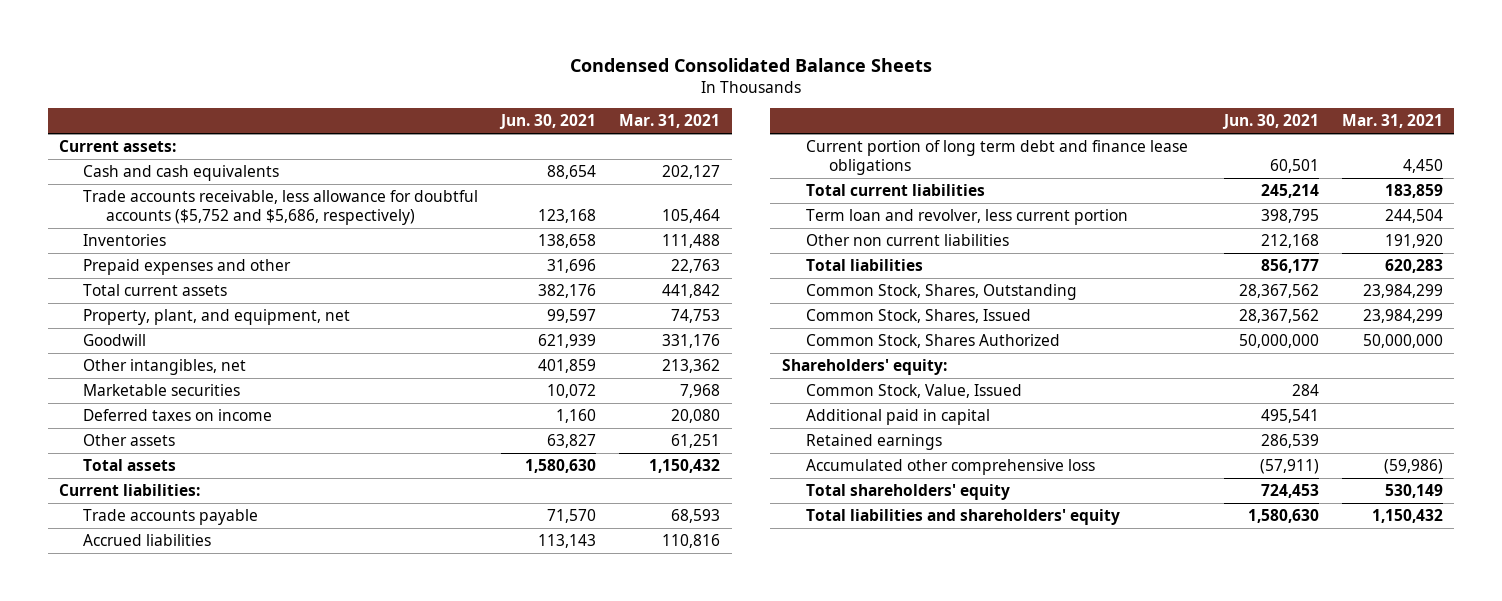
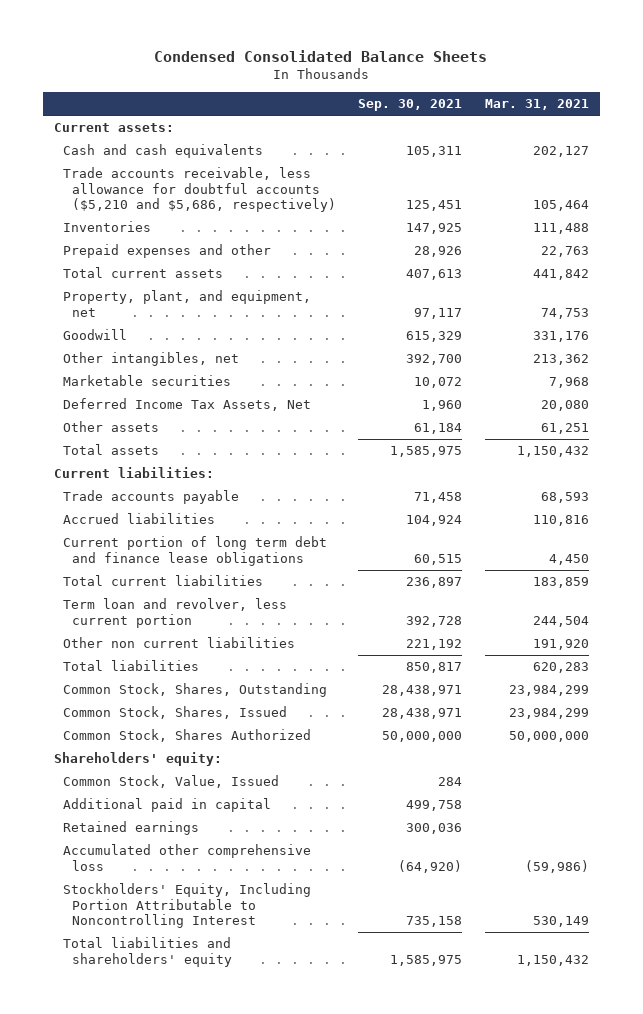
- | Jun. 30, 2021 | Mar. 31, 2021
+ | Sep. 30, 2021 | Mar. 31, 2021
- Trade accounts receivable, less allowance for doubtful accounts ($5,752 and $5,686, respectively) | 123,168 | 105,464
+ Trade accounts receivable, less allowance for doubtful accounts ($5,210 and $5,686, respectively) | 125,451 | 105,464
- Deferred taxes on income | 1,160 | 20,080
+ Deferred Income Tax Assets, Net | 1,960 | 20,080
- Total shareholders' equity | 724,453 | 530,149
+ Stockholders' Equity, Including Portion Attributable to Noncontrolling Interest | 735,158 | 530,149

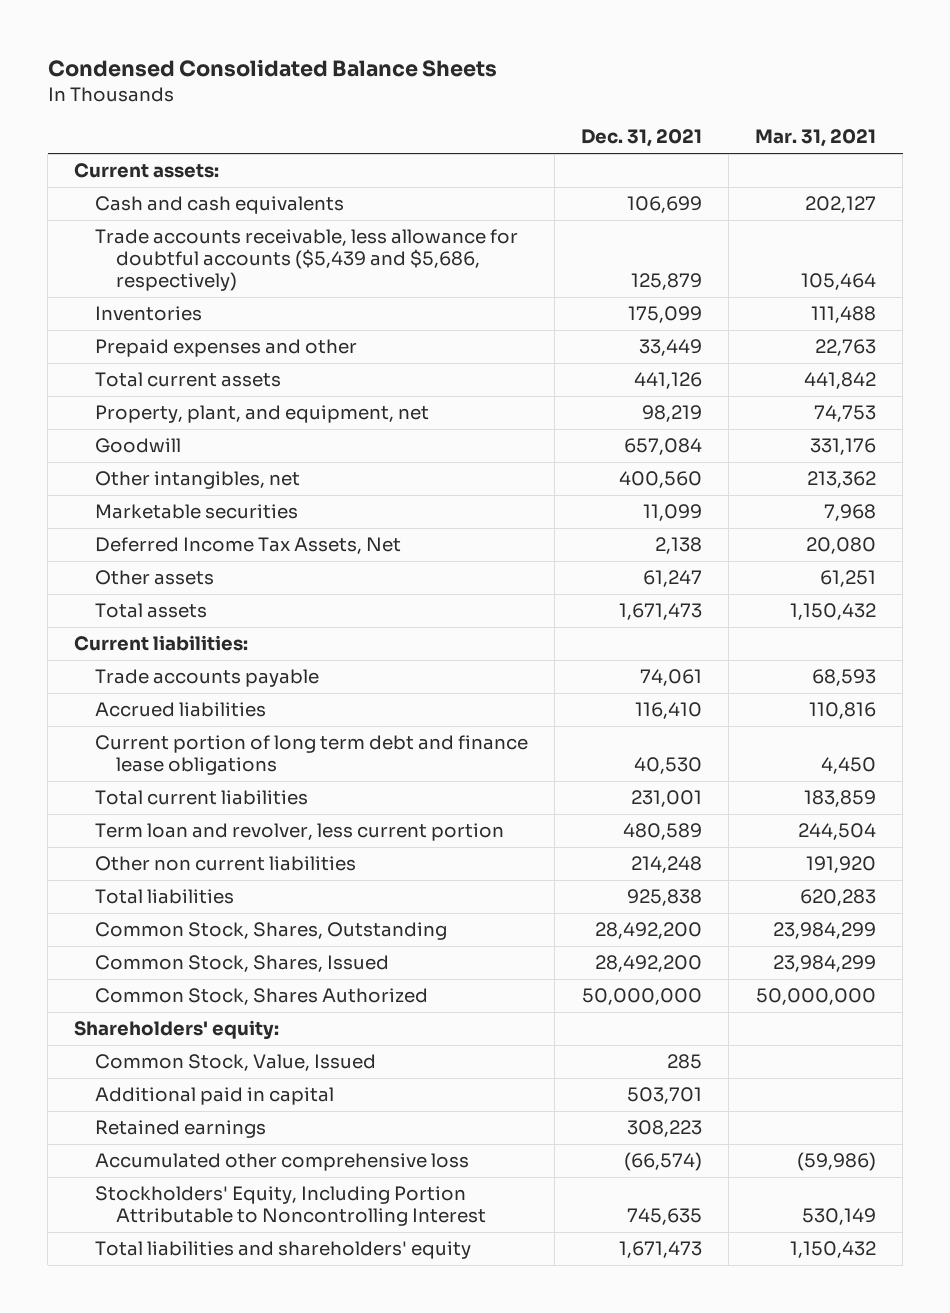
- | Sep. 30, 2021 | Mar. 31, 2021
+ | Dec. 31, 2021 | Mar. 31, 2021
- Trade accounts receivable, less allowance for doubtful accounts ($5,210 and $5,686, respectively) | 125,451 | 105,464
+ Trade accounts receivable, less allowance for doubtful accounts ($5,439 and $5,686, respectively) | 125,879 | 105,464

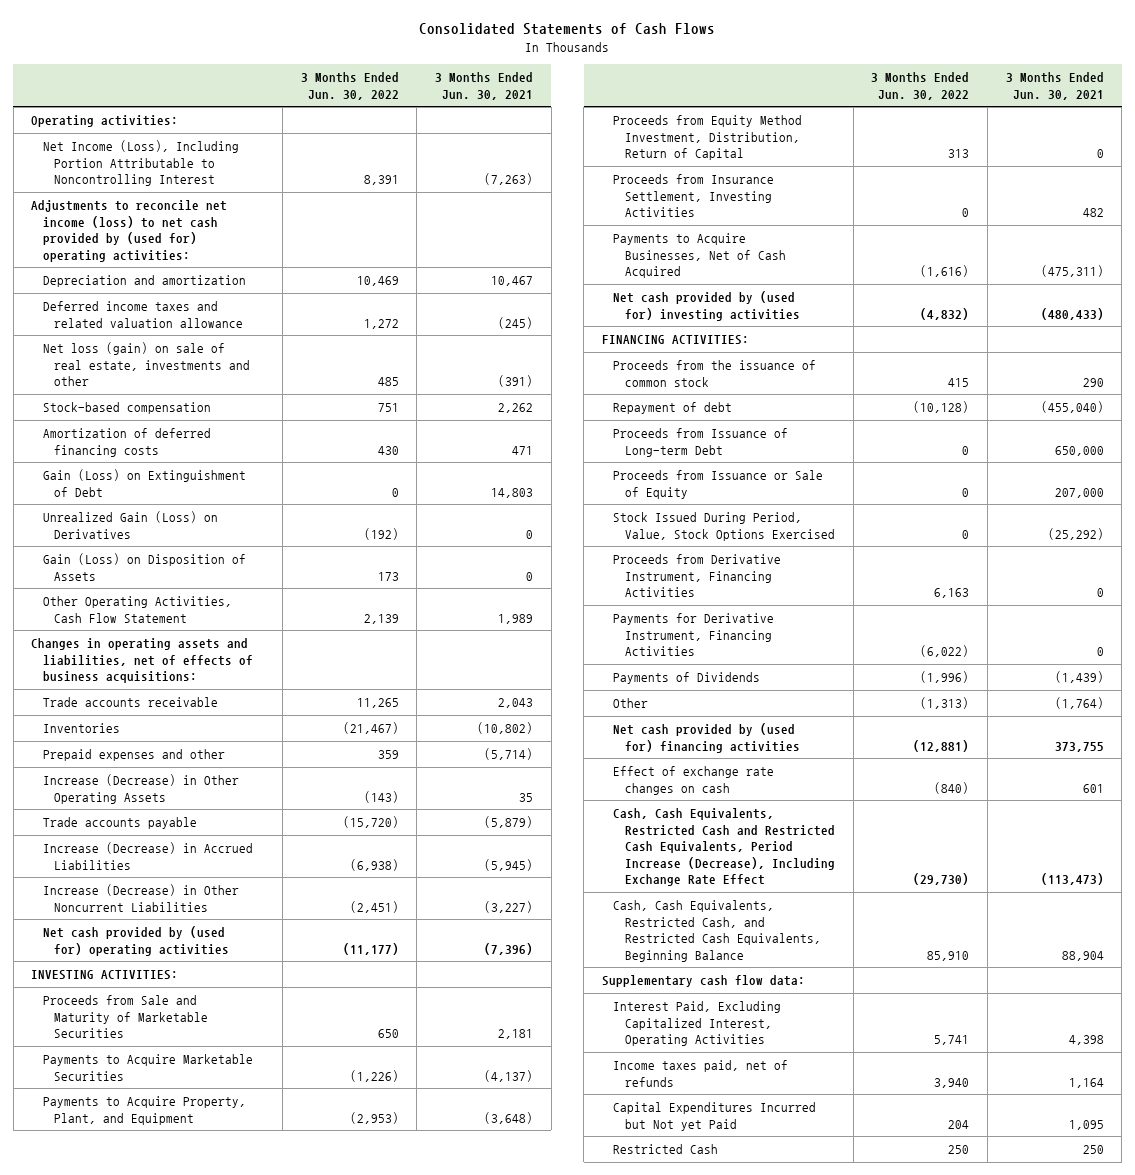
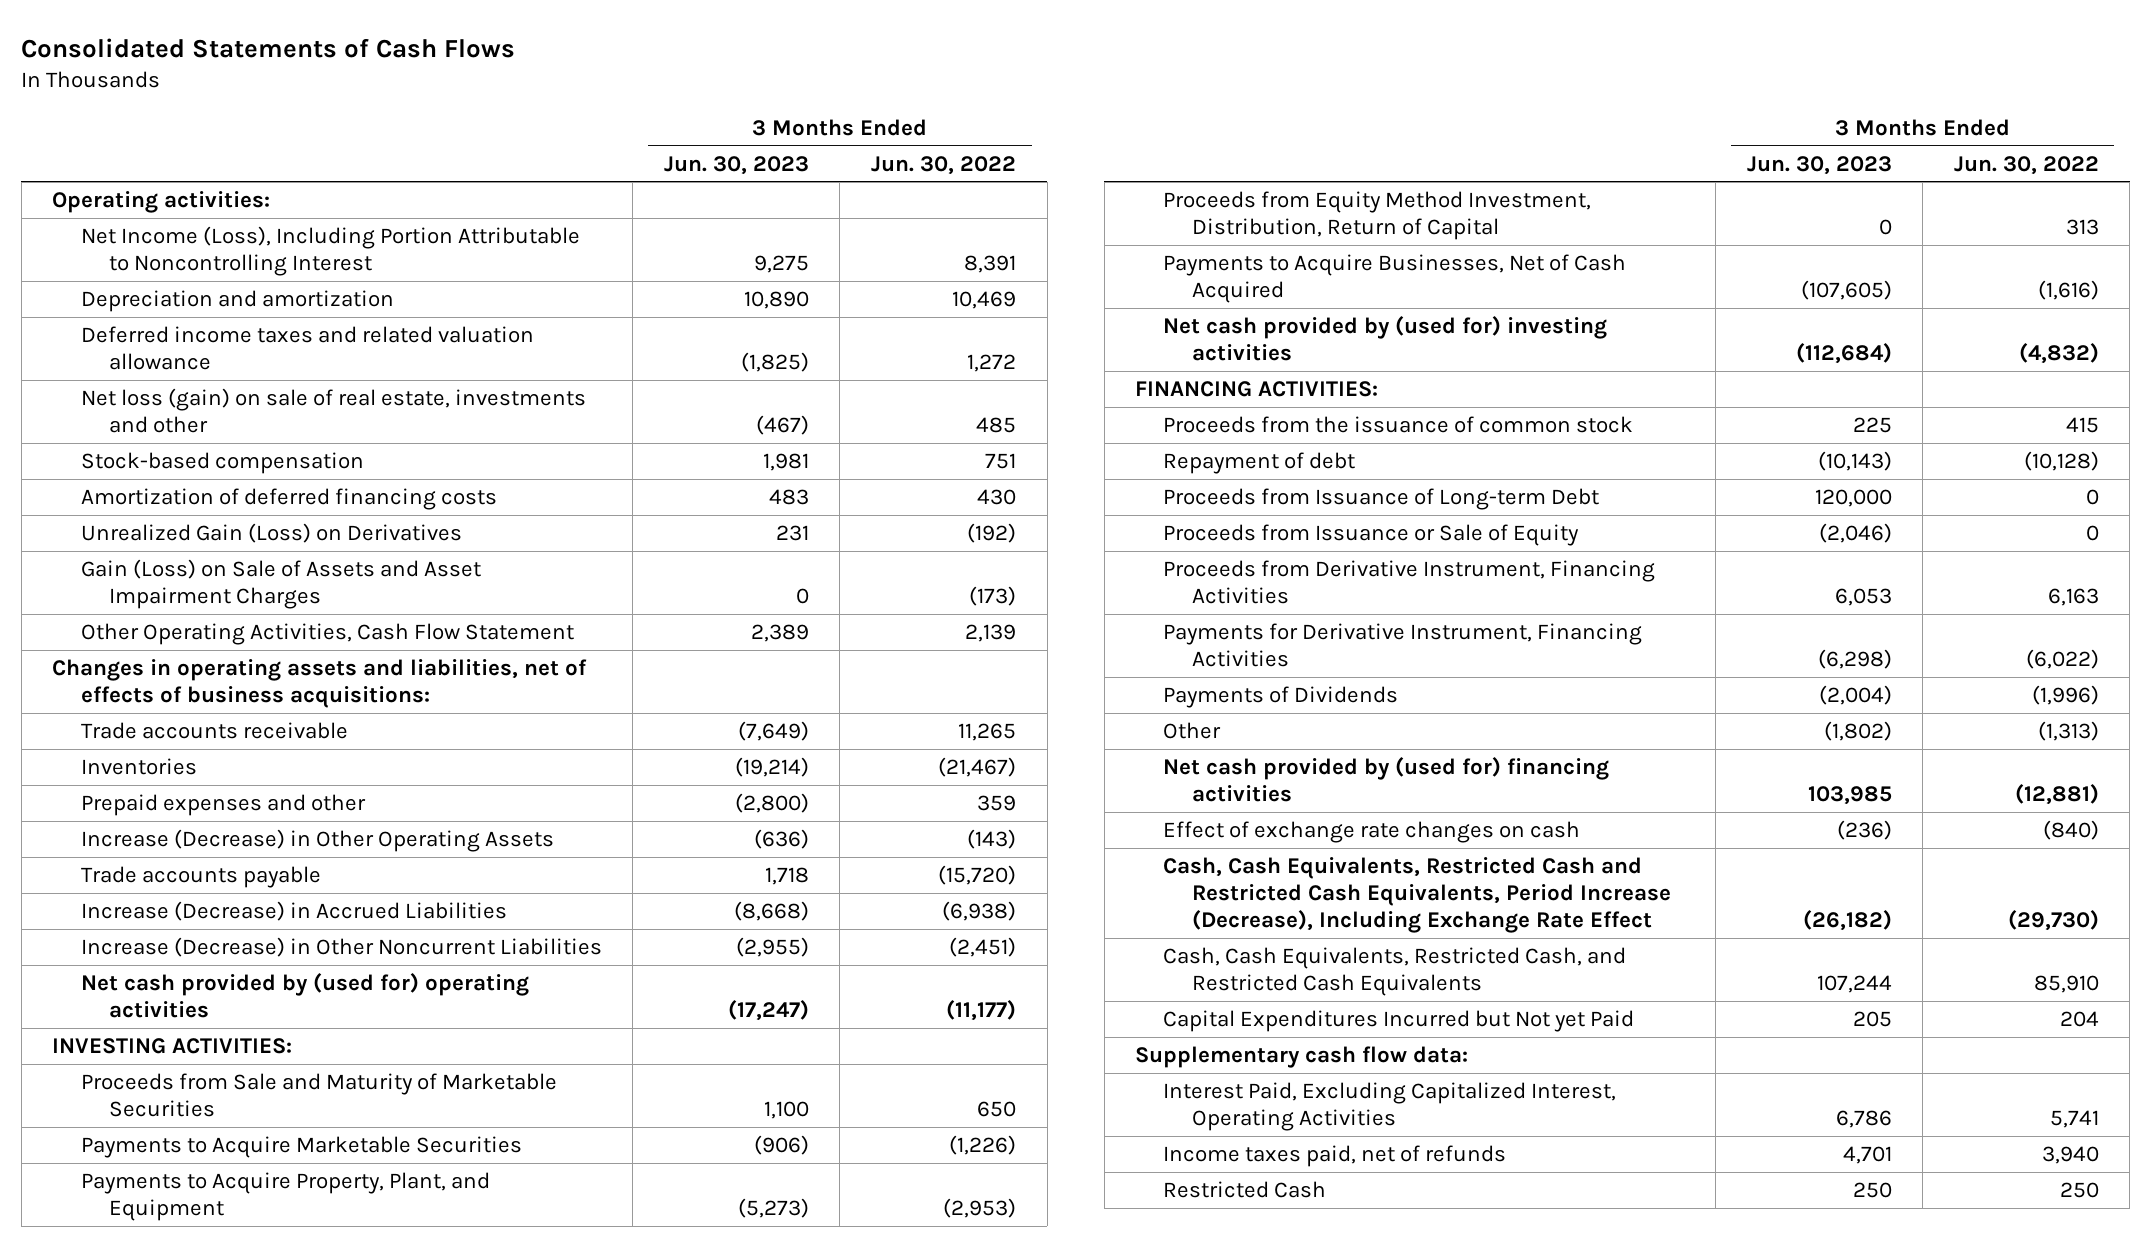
- | 3 Months Ended Jun. 30, 2022 | 3 Months Ended Jun. 30, 2021
+ | 3 Months Ended Jun. 30, 2023 | 3 Months Ended Jun. 30, 2022
- Adjustments to reconcile net income (loss) to net cash provided by (used for) operating activities:
- Gain (Loss) on Extinguishment of Debt | 0 | 14,803
- Gain (Loss) on Disposition of Assets | 173 | 0
+ Gain (Loss) on Sale of Assets and Asset Impairment Charges | 0 | (173)
- Proceeds from Insurance Settlement, Investing Activities | 0 | 482
- Stock Issued During Period, Value, Stock Options Exercised | 0 | (25,292)
- Cash, Cash Equivalents, Restricted Cash, and Restricted Cash Equivalents, Beginning Balance | 85,910 | 88,904
+ Cash, Cash Equivalents, Restricted Cash, and Restricted Cash Equivalents | 107,244 | 85,910
moved up: Capital Expenditures Incurred but Not yet Paid | 205 | 204

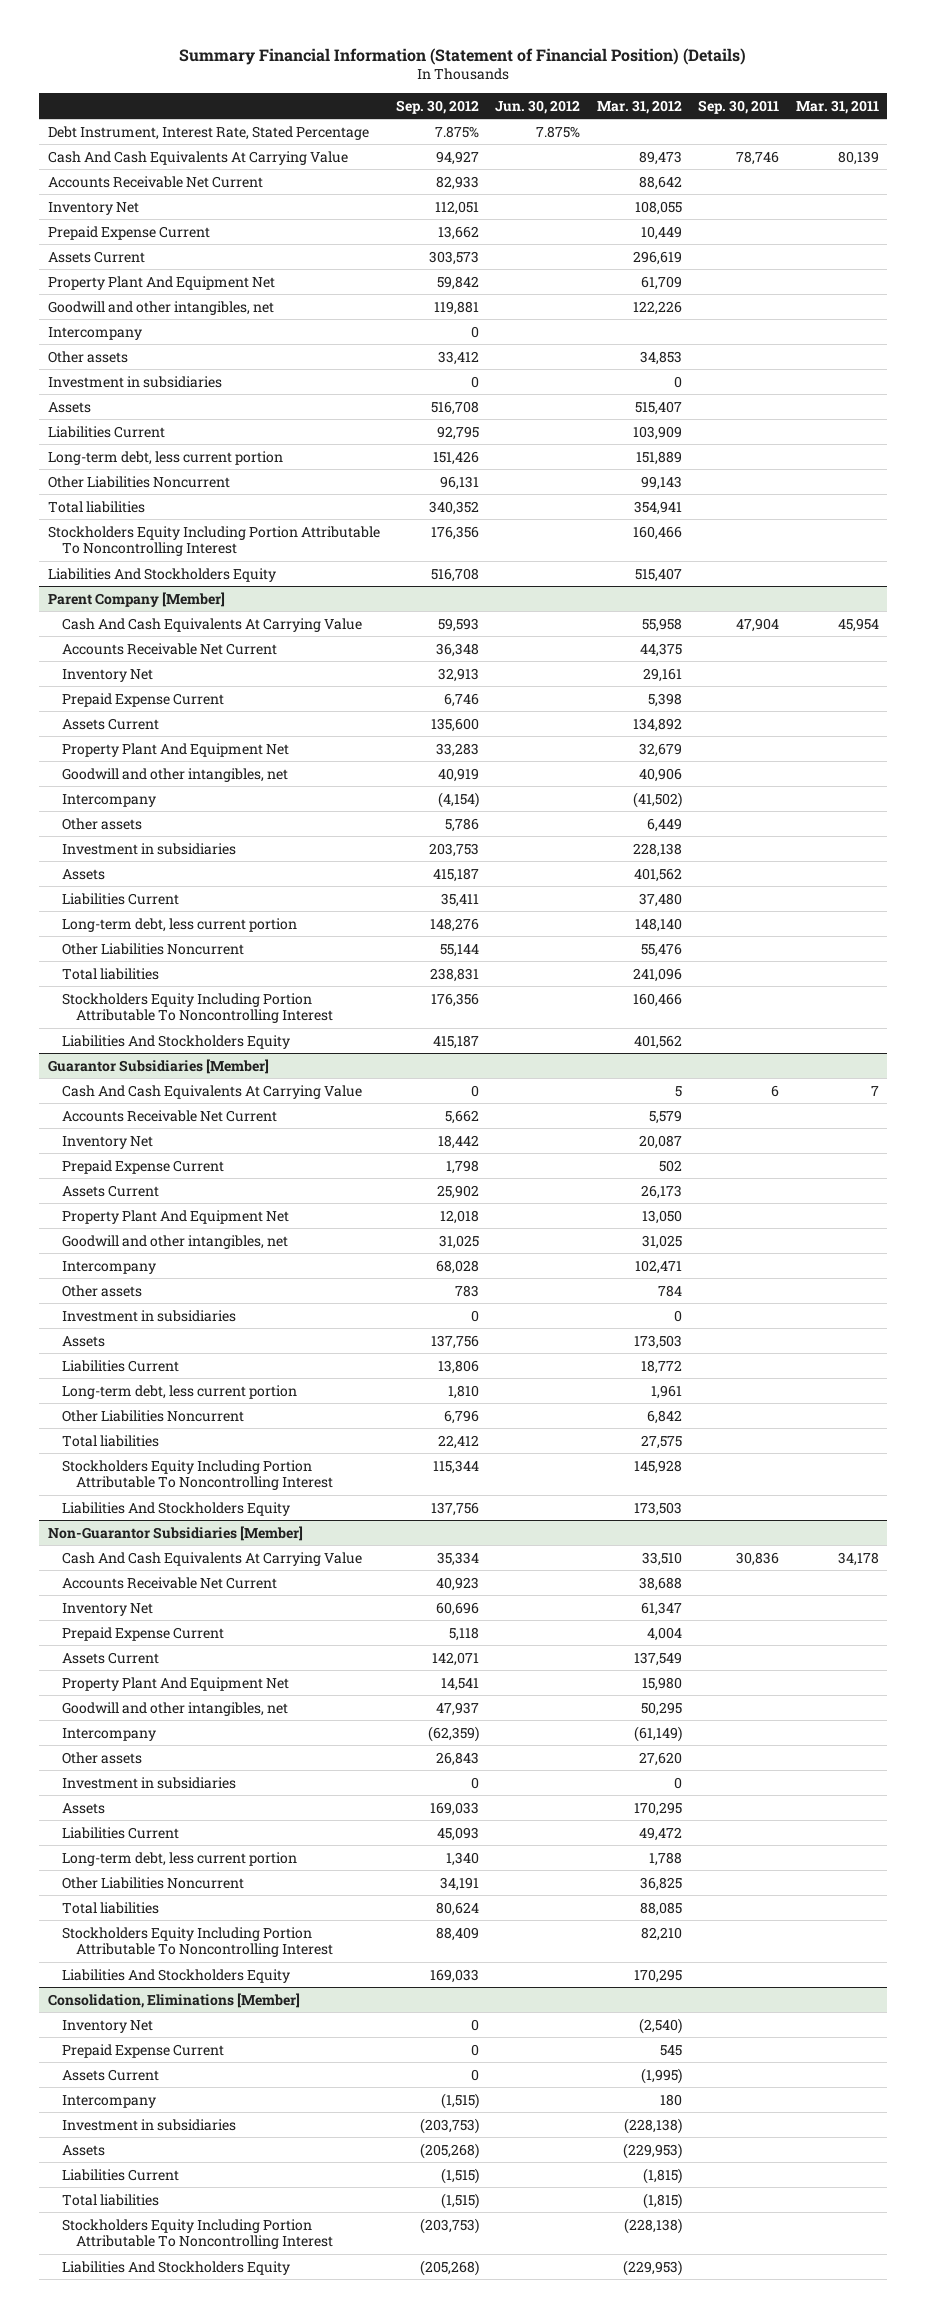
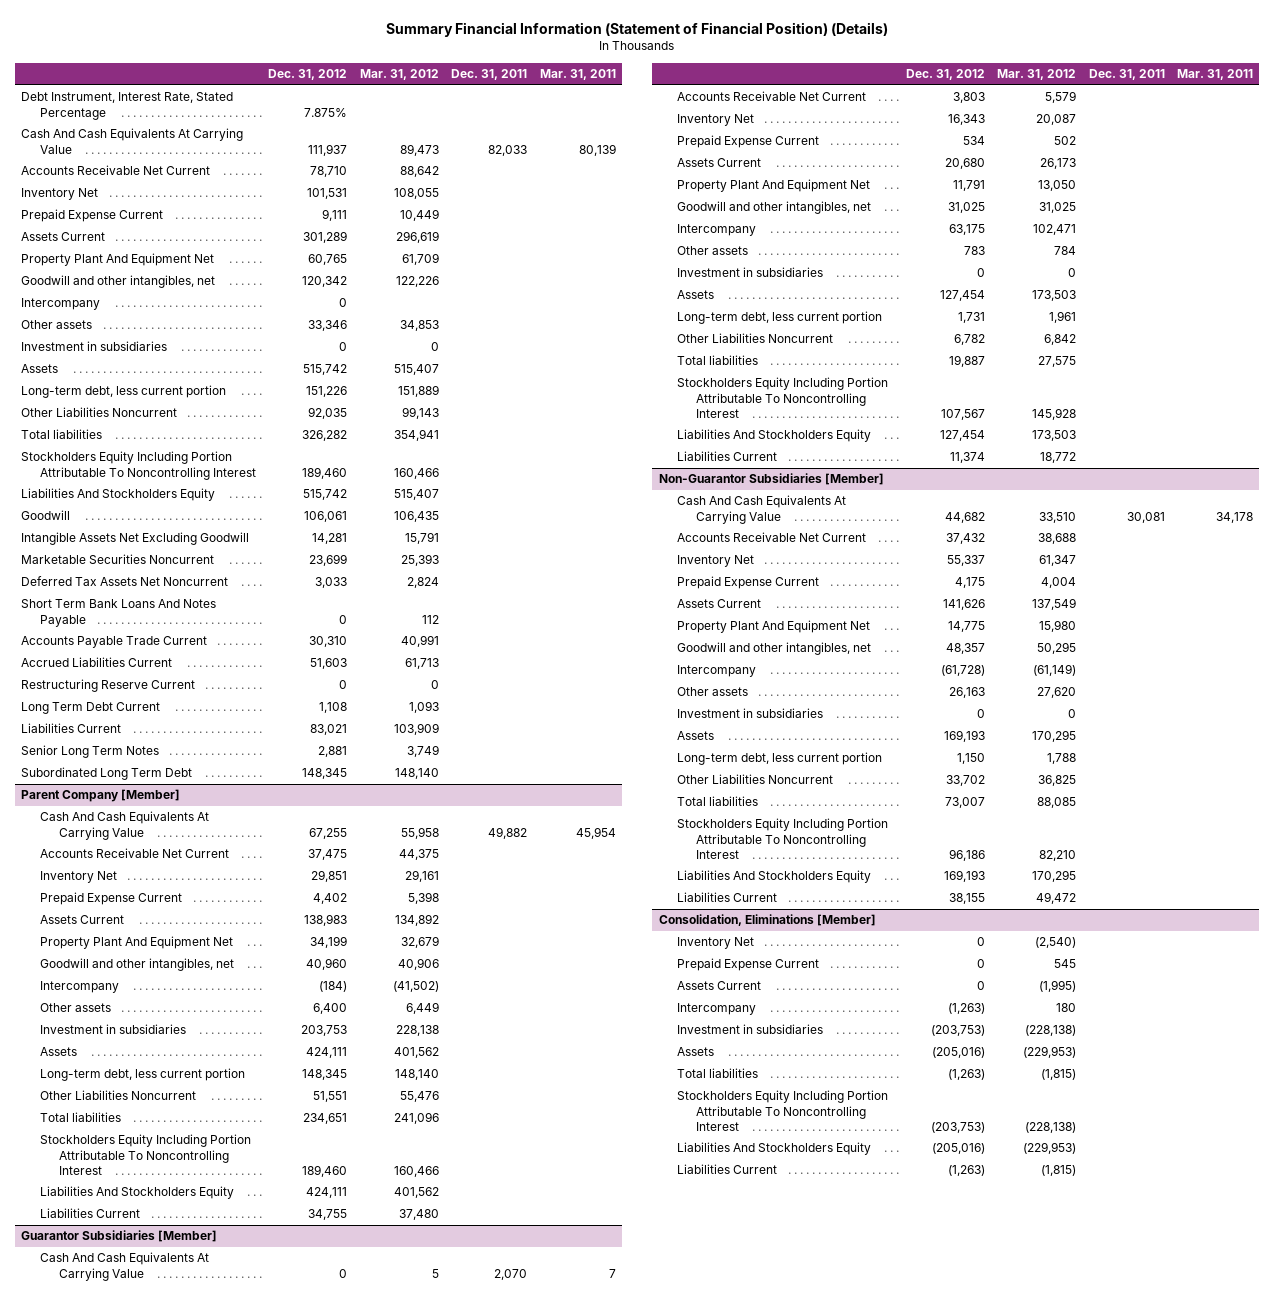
- | Sep. 30, 2012 | Jun. 30, 2012 | Mar. 31, 2012 | Sep. 30, 2011 | Mar. 31, 2011
+ | Dec. 31, 2012 | Mar. 31, 2012 | Dec. 31, 2011 | Mar. 31, 2011
+ Goodwill | 106,061 | 106,435 | |
+ Intangible Assets Net Excluding Goodwill | 14,281 | 15,791 | |
+ Marketable Securities Noncurrent | 23,699 | 25,393 | |
+ Deferred Tax Assets Net Noncurrent | 3,033 | 2,824 | |
+ Short Term Bank Loans And Notes Payable | 0 | 112 | |
+ Accounts Payable Trade Current | 30,310 | 40,991 | |
+ Accrued Liabilities Current | 51,603 | 61,713 | |
+ Restructuring Reserve Current | 0 | 0 | |
+ Long Term Debt Current | 1,108 | 1,093 | |
moved down: Liabilities Current | 83,021 | 103,909 | |
+ Senior Long Term Notes | 2,881 | 3,749 | |
+ Subordinated Long Term Debt | 148,345 | 148,140 | |
@ Parent Company [Member]
moved down: Liabilities Current | 34,755 | 37,480 | |
@ Guarantor Subsidiaries [Member]
moved down: Liabilities Current | 11,374 | 18,772 | |
@ Non-Guarantor Subsidiaries [Member]
moved down: Liabilities Current | 38,155 | 49,472 | |
@ Consolidation, Eliminations [Member]
moved down: Liabilities Current | (1,263) | (1,815) | |

